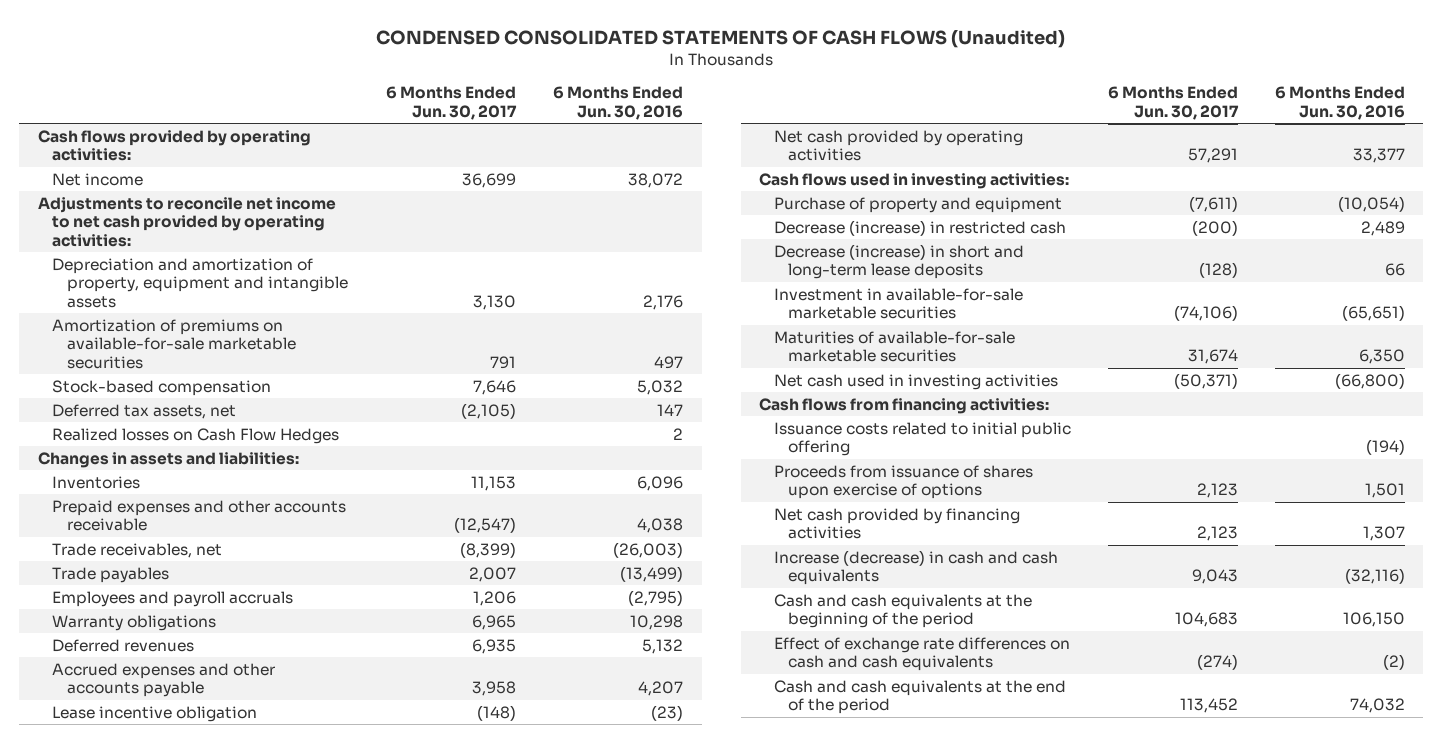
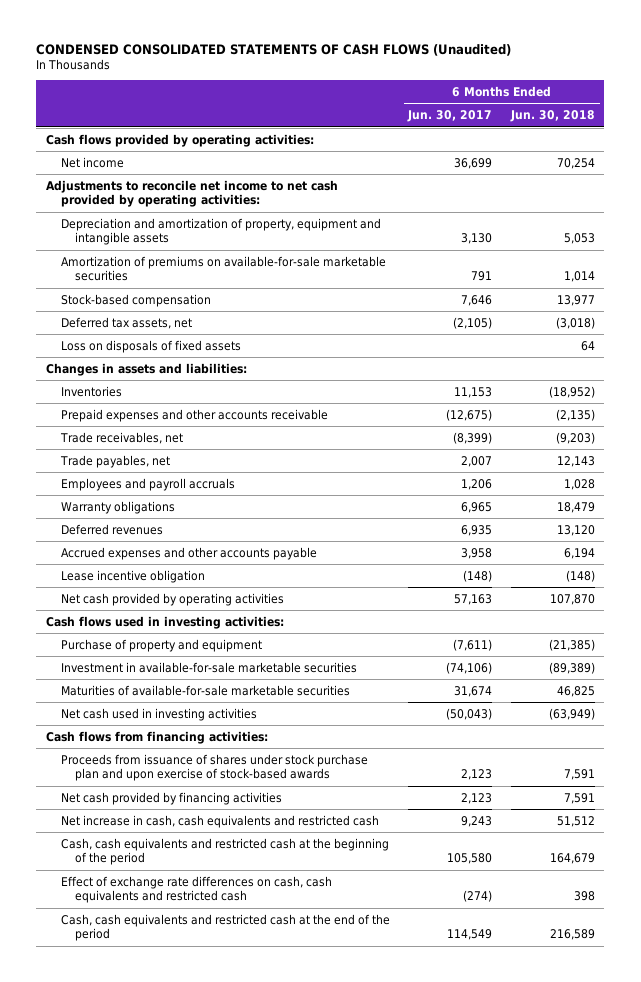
- | 6 Months Ended Jun. 30, 2017 | 6 Months Ended Jun. 30, 2016
+ | 6 Months Ended Jun. 30, 2017 | 6 Months Ended Jun. 30, 2018
- Realized losses on Cash Flow Hedges | | 2
+ Loss on disposals of fixed assets | | 64
- Prepaid expenses and other accounts receivable | (12,547) | 4,038
+ Prepaid expenses and other accounts receivable | (12,675) | (2,135)
- Trade payables | 2,007 | (13,499)
+ Trade payables, net | 2,007 | 12,143
- Net cash provided by operating activities | 57,291 | 33,377
+ Net cash provided by operating activities | 57,163 | 107,870
- Decrease (increase) in restricted cash | (200) | 2,489
- Decrease (increase) in short and long-term lease deposits | (128) | 66
- Net cash used in investing activities | (50,371) | (66,800)
+ Net cash used in investing activities | (50,043) | (63,949)
- Issuance costs related to initial public offering | | (194)
- Proceeds from issuance of shares upon exercise of options | 2,123 | 1,501
+ Proceeds from issuance of shares under stock purchase plan and upon exercise of stock-based awards | 2,123 | 7,591
- Increase (decrease) in cash and cash equivalents | 9,043 | (32,116)
- Cash and cash equivalents at the beginning of the period | 104,683 | 106,150
- Effect of exchange rate differences on cash and cash equivalents | (274) | (2)
- Cash and cash equivalents at the end of the period | 113,452 | 74,032
+ Net increase in cash, cash equivalents and restricted cash | 9,243 | 51,512
+ Cash, cash equivalents and restricted cash at the beginning of the period | 105,580 | 164,679
+ Effect of exchange rate differences on cash, cash equivalents and restricted cash | (274) | 398
+ Cash, cash equivalents and restricted cash at the end of the period | 114,549 | 216,589

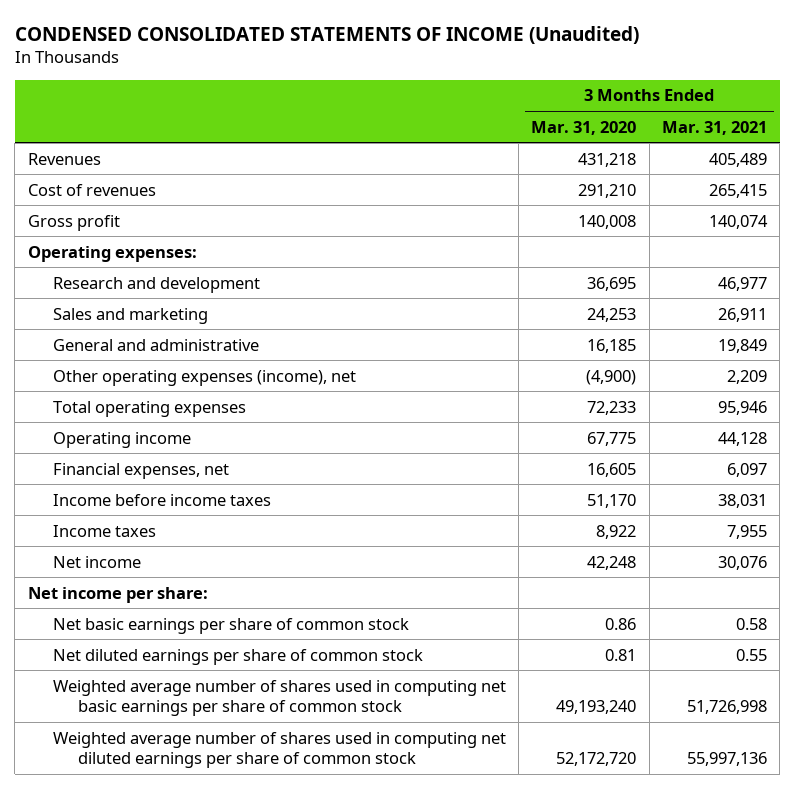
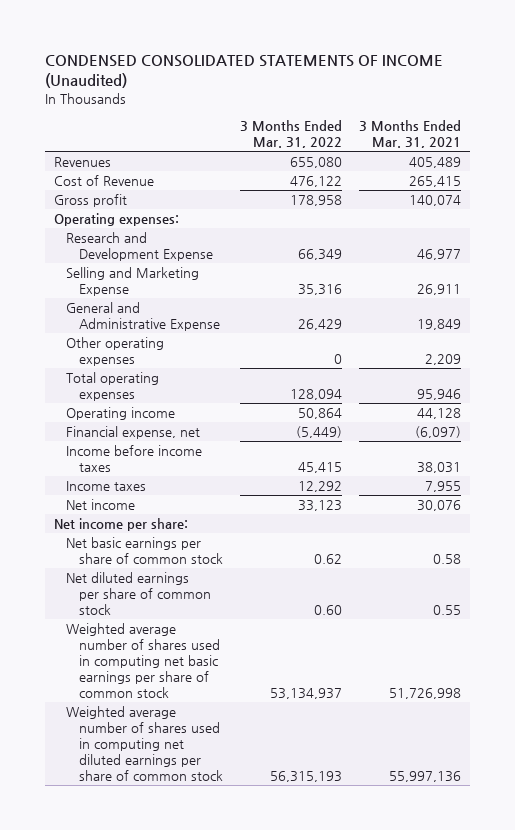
- | 3 Months Ended Mar. 31, 2020 | 3 Months Ended Mar. 31, 2021
+ | 3 Months Ended Mar. 31, 2022 | 3 Months Ended Mar. 31, 2021
- Cost of revenues | 291,210 | 265,415
+ Cost of Revenue | 476,122 | 265,415
- Research and development | 36,695 | 46,977
- Sales and marketing | 24,253 | 26,911
- General and administrative | 16,185 | 19,849
- Other operating expenses (income), net | (4,900) | 2,209
+ Research and Development Expense | 66,349 | 46,977
+ Selling and Marketing Expense | 35,316 | 26,911
+ General and Administrative Expense | 26,429 | 19,849
+ Other operating expenses | 0 | 2,209
- Financial expenses, net | 16,605 | 6,097
+ Financial expense, net | (5,449) | (6,097)

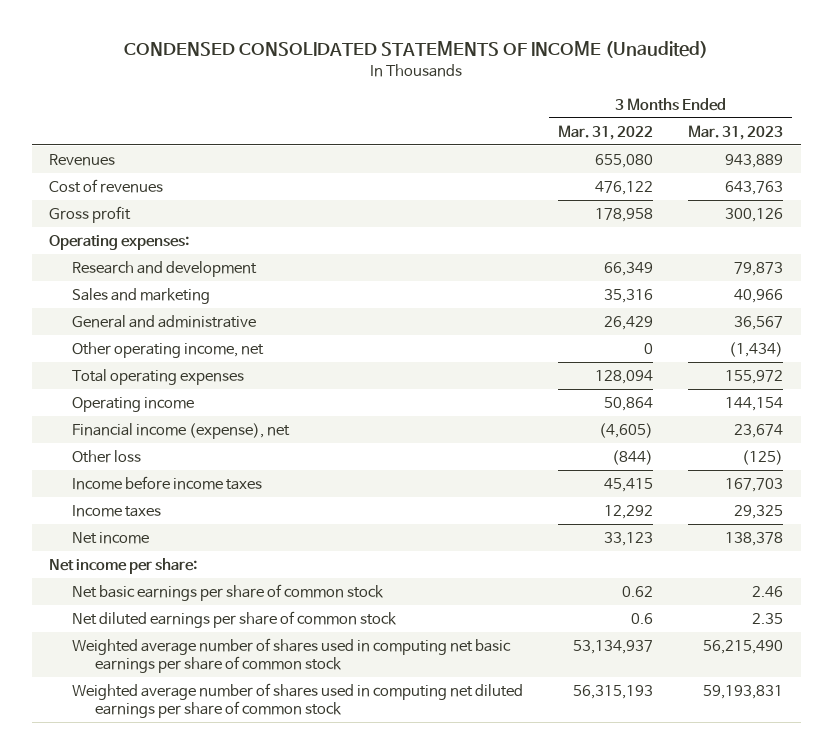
- | 3 Months Ended Mar. 31, 2022 | 3 Months Ended Mar. 31, 2021
+ | 3 Months Ended Mar. 31, 2022 | 3 Months Ended Mar. 31, 2023
- Cost of Revenue | 476,122 | 265,415
+ Cost of revenues | 476,122 | 643,763
- Research and Development Expense | 66,349 | 46,977
- Selling and Marketing Expense | 35,316 | 26,911
- General and Administrative Expense | 26,429 | 19,849
- Other operating expenses | 0 | 2,209
+ Research and development | 66,349 | 79,873
+ Sales and marketing | 35,316 | 40,966
+ General and administrative | 26,429 | 36,567
+ Other operating income, net | 0 | (1,434)
- Financial expense, net | (5,449) | (6,097)
+ Financial income (expense), net | (4,605) | 23,674
+ Other loss | (844) | (125)
- Net diluted earnings per share of common stock | 0.60 | 0.55
+ Net diluted earnings per share of common stock | 0.6 | 2.35

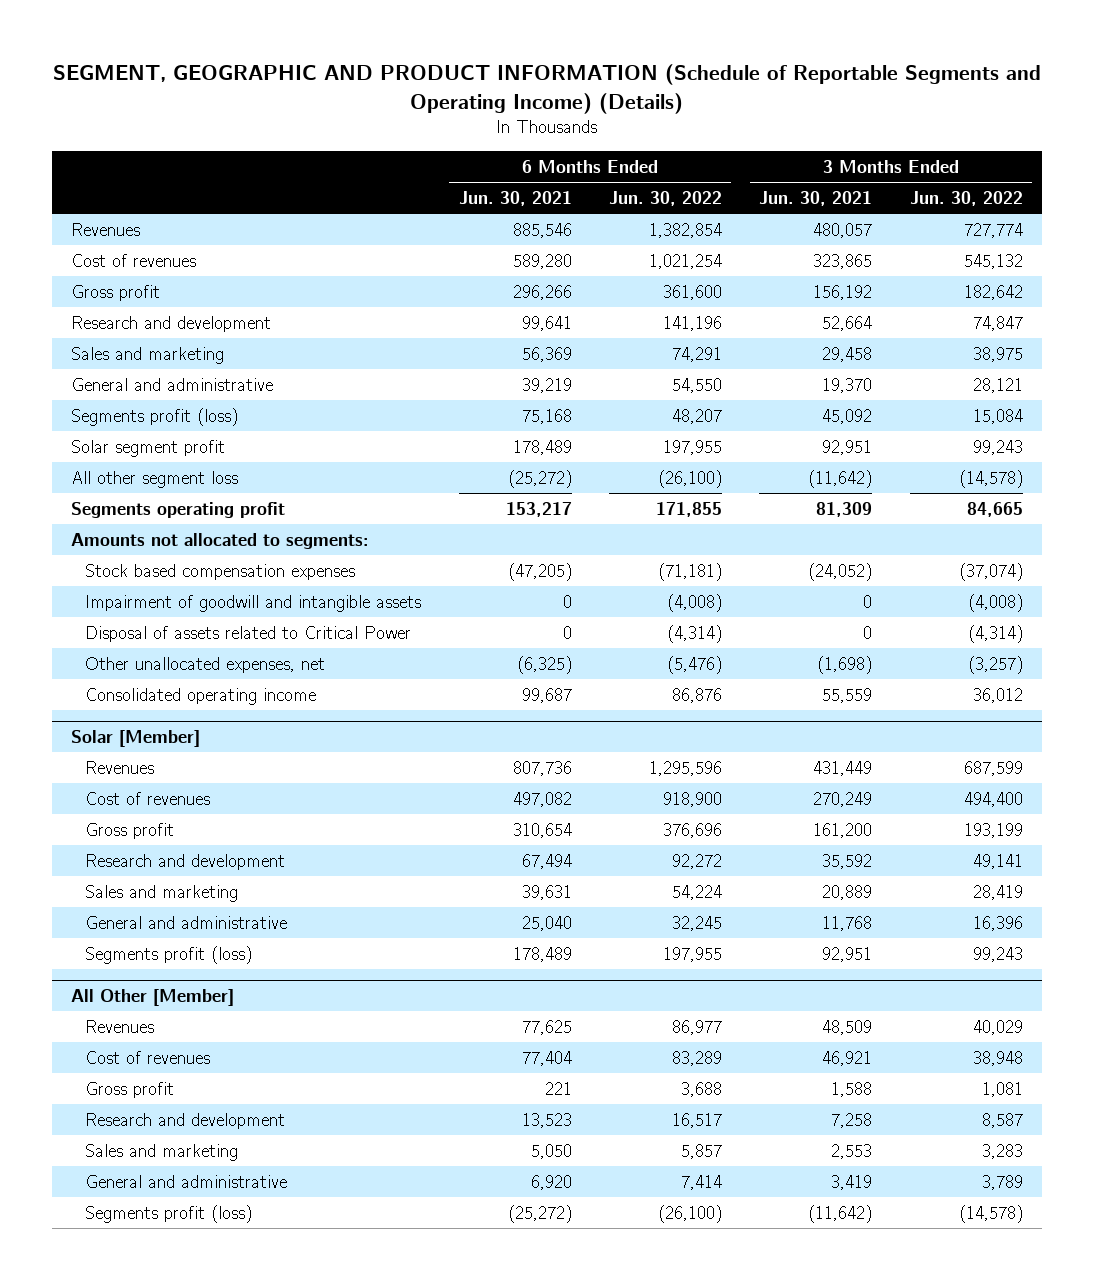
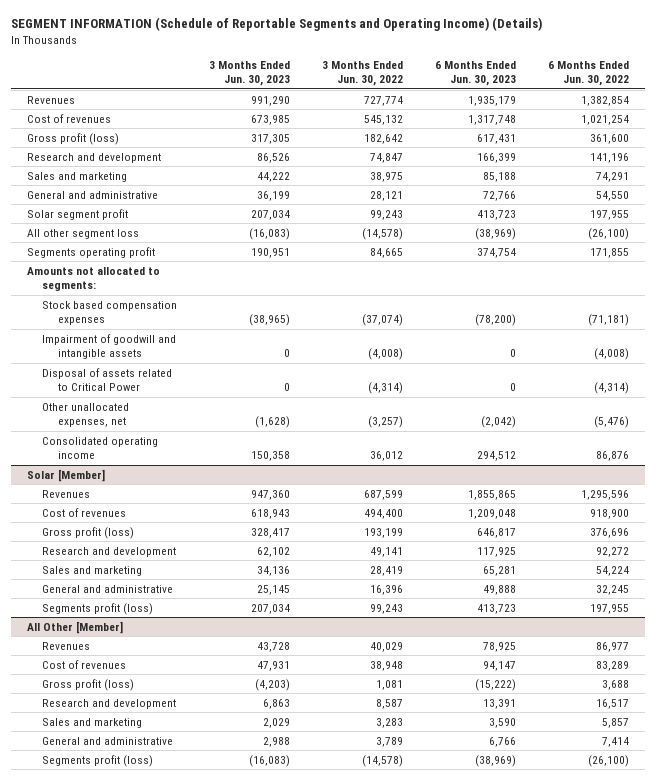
- SEGMENT, GEOGRAPHIC AND PRODUCT INFORMATION (Schedule of Reportable Segments and Operating Income) (Details)
+ SEGMENT INFORMATION (Schedule of Reportable Segments and Operating Income) (Details)
- | 6 Months Ended Jun. 30, 2021 | 6 Months Ended Jun. 30, 2022 | 3 Months Ended Jun. 30, 2021 | 3 Months Ended Jun. 30, 2022
+ | 3 Months Ended Jun. 30, 2023 | 3 Months Ended Jun. 30, 2022 | 6 Months Ended Jun. 30, 2023 | 6 Months Ended Jun. 30, 2022
- Gross profit | 296,266 | 361,600 | 156,192 | 182,642
+ Gross profit (loss) | 317,305 | 182,642 | 617,431 | 361,600
- Segments profit (loss) | 75,168 | 48,207 | 45,092 | 15,084
@ Solar [Member]
- Gross profit | 310,654 | 376,696 | 161,200 | 193,199
+ Gross profit (loss) | 328,417 | 193,199 | 646,817 | 376,696
@ All Other [Member]
- Gross profit | 221 | 3,688 | 1,588 | 1,081
+ Gross profit (loss) | (4,203) | 1,081 | (15,222) | 3,688

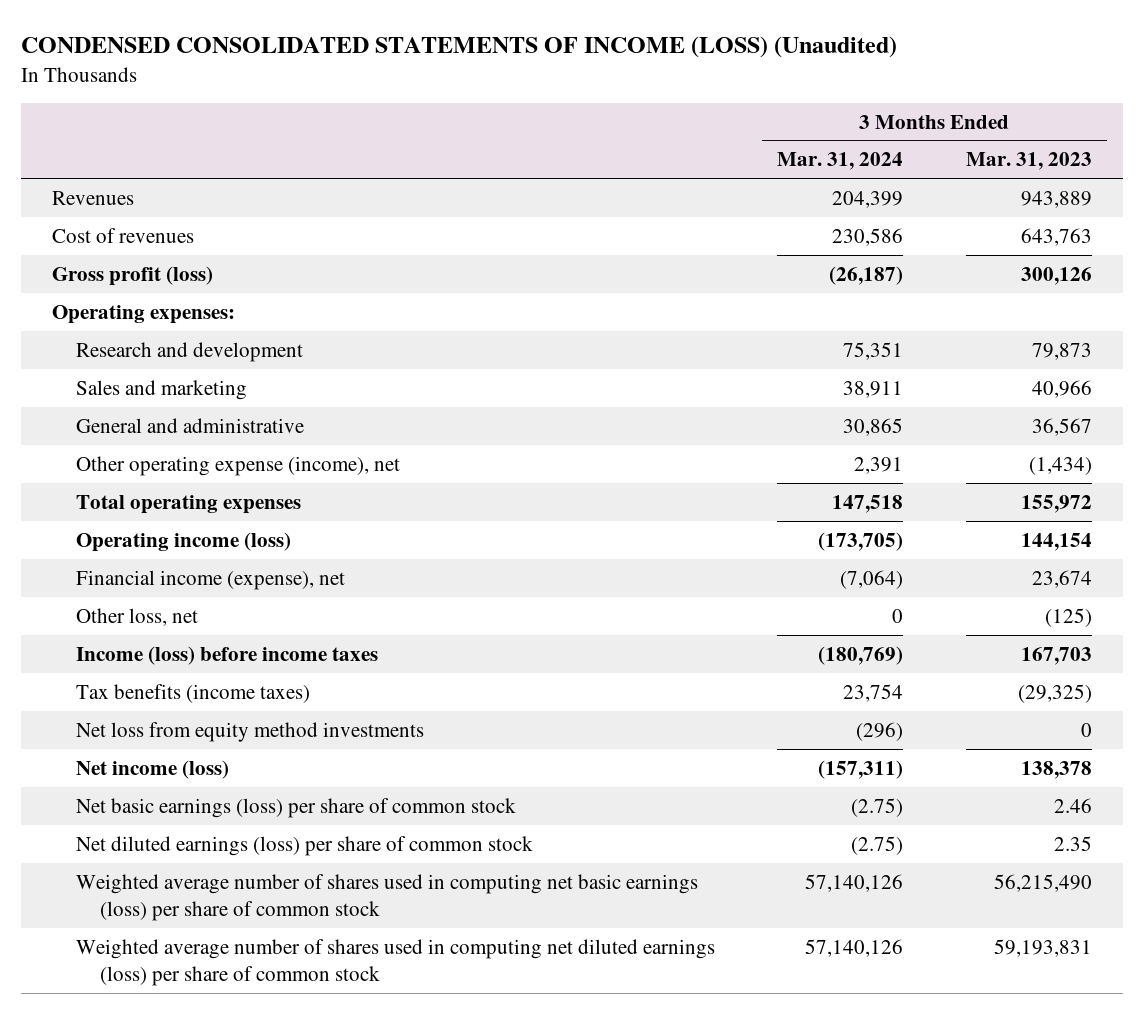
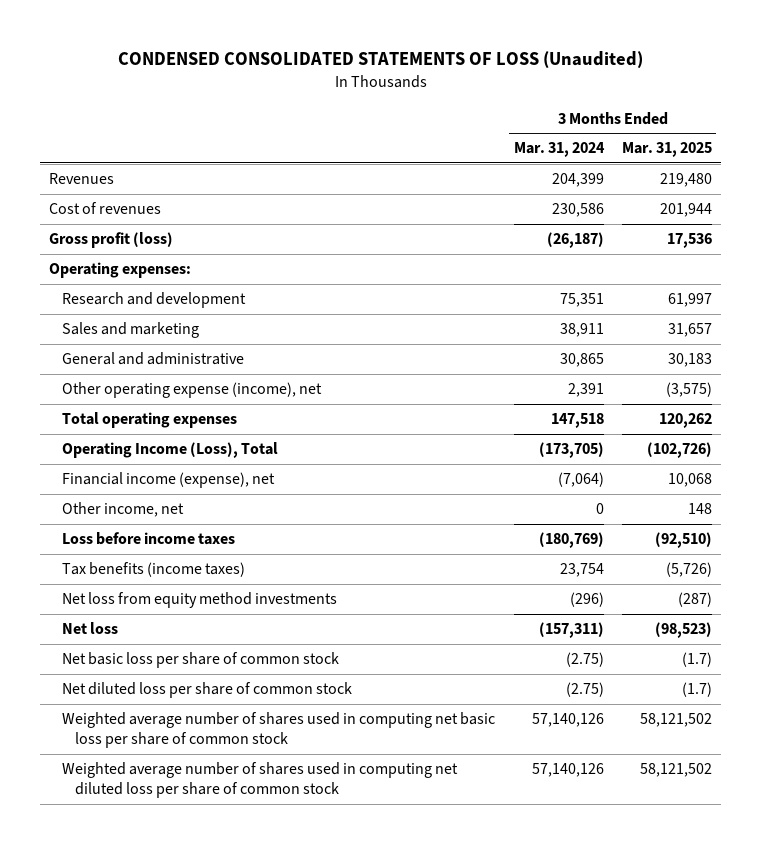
- CONDENSED CONSOLIDATED STATEMENTS OF INCOME (LOSS) (Unaudited)
+ CONDENSED CONSOLIDATED STATEMENTS OF LOSS (Unaudited)
- | 3 Months Ended Mar. 31, 2024 | 3 Months Ended Mar. 31, 2023
+ | 3 Months Ended Mar. 31, 2024 | 3 Months Ended Mar. 31, 2025
- Operating income (loss) | (173,705) | 144,154
+ Operating Income (Loss), Total | (173,705) | (102,726)
- Other loss, net | 0 | (125)
- Income (loss) before income taxes | (180,769) | 167,703
+ Other income, net | 0 | 148
+ Loss before income taxes | (180,769) | (92,510)
- Net income (loss) | (157,311) | 138,378
- Net basic earnings (loss) per share of common stock | (2.75) | 2.46
- Net diluted earnings (loss) per share of common stock | (2.75) | 2.35
- Weighted average number of shares used in computing net basic earnings (loss) per share of common stock | 57,140,126 | 56,215,490
- Weighted average number of shares used in computing net diluted earnings (loss) per share of common stock | 57,140,126 | 59,193,831
+ Net loss | (157,311) | (98,523)
+ Net basic loss per share of common stock | (2.75) | (1.7)
+ Net diluted loss per share of common stock | (2.75) | (1.7)
+ Weighted average number of shares used in computing net basic loss per share of common stock | 57,140,126 | 58,121,502
+ Weighted average number of shares used in computing net diluted loss per share of common stock | 57,140,126 | 58,121,502

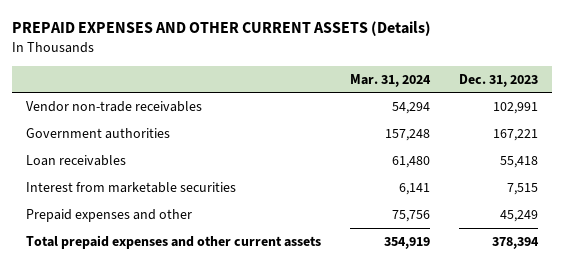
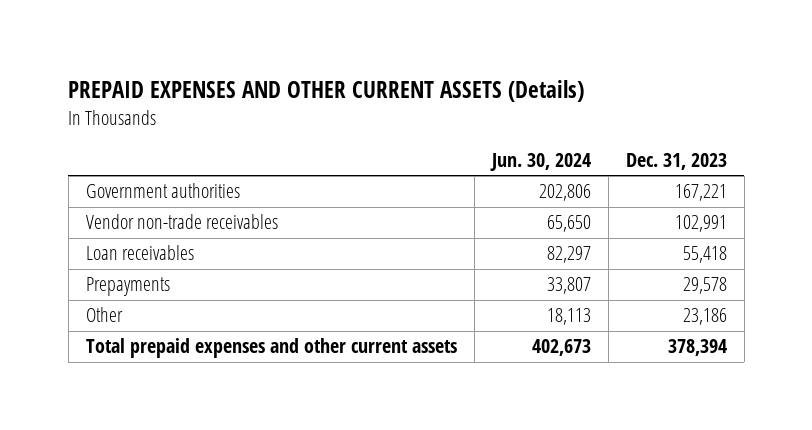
- | Mar. 31, 2024 | Dec. 31, 2023
+ | Jun. 30, 2024 | Dec. 31, 2023
moved down: Vendor non-trade receivables | 65,650 | 102,991
- Interest from marketable securities | 6,141 | 7,515
- Prepaid expenses and other | 75,756 | 45,249
+ Prepayments | 33,807 | 29,578
+ Other | 18,113 | 23,186

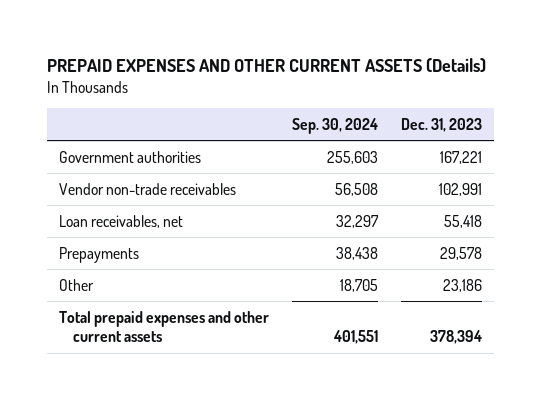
- | Jun. 30, 2024 | Dec. 31, 2023
+ | Sep. 30, 2024 | Dec. 31, 2023
- Loan receivables | 82,297 | 55,418
+ Loan receivables, net | 32,297 | 55,418

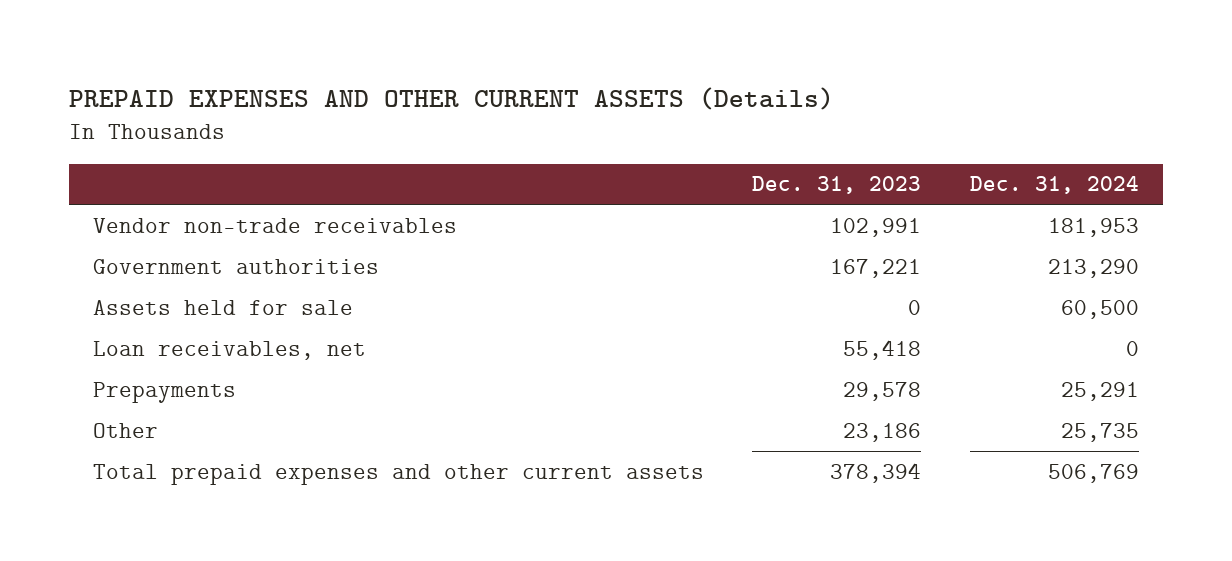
- | Sep. 30, 2024 | Dec. 31, 2023
+ | Dec. 31, 2023 | Dec. 31, 2024
moved down: Government authorities | 167,221 | 213,290
+ Assets held for sale | 0 | 60,500

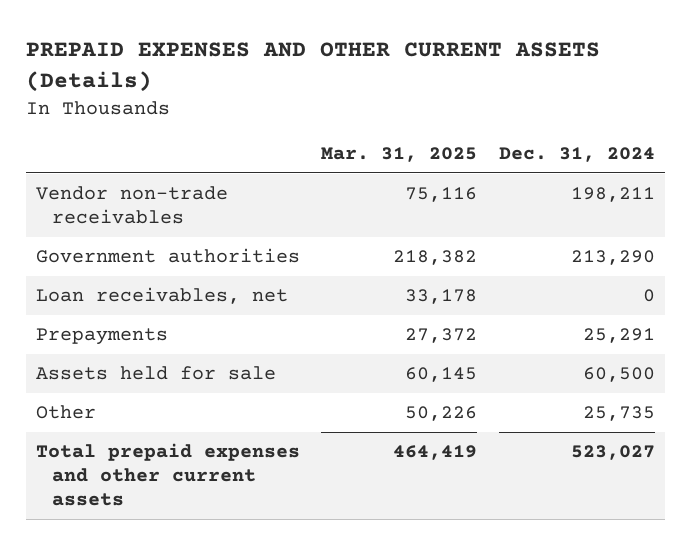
- | Dec. 31, 2023 | Dec. 31, 2024
+ | Mar. 31, 2025 | Dec. 31, 2024
- Vendor non-trade receivables | 102,991 | 181,953
+ Vendor non-trade receivables | 75,116 | 198,211
moved down: Assets held for sale | 60,145 | 60,500
- Total prepaid expenses and other current assets | 378,394 | 506,769
+ Total prepaid expenses and other current assets | 464,419 | 523,027

